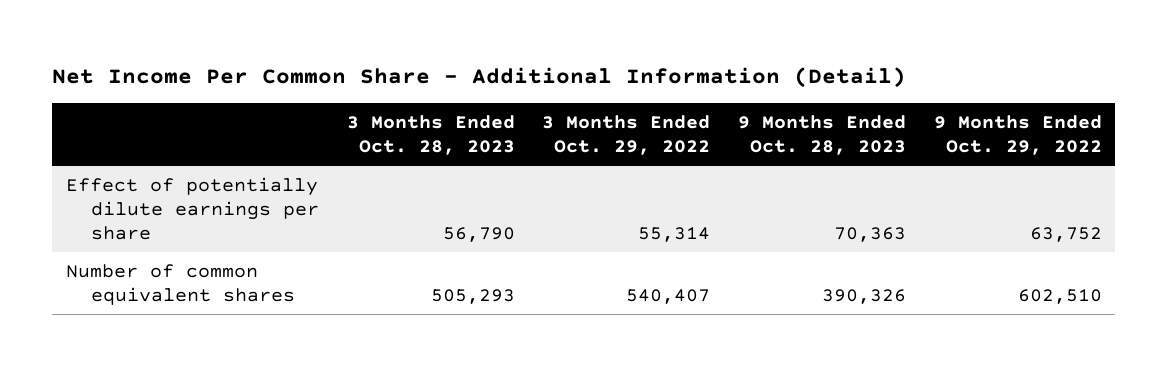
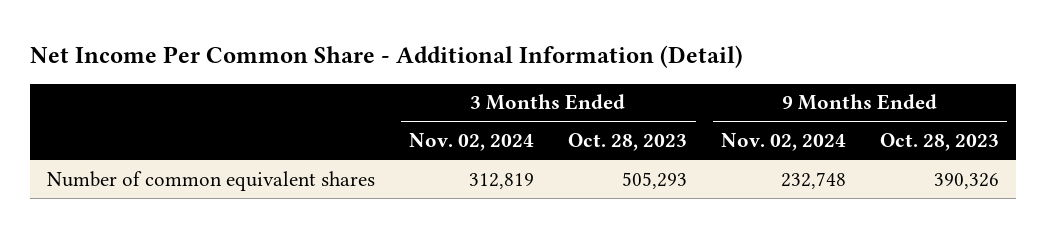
- | 3 Months Ended Oct. 28, 2023 | 3 Months Ended Oct. 29, 2022 | 9 Months Ended Oct. 28, 2023 | 9 Months Ended Oct. 29, 2022
+ | 3 Months Ended Nov. 02, 2024 | 3 Months Ended Oct. 28, 2023 | 9 Months Ended Nov. 02, 2024 | 9 Months Ended Oct. 28, 2023
- Effect of potentially dilute earnings per share | 56,790 | 55,314 | 70,363 | 63,752

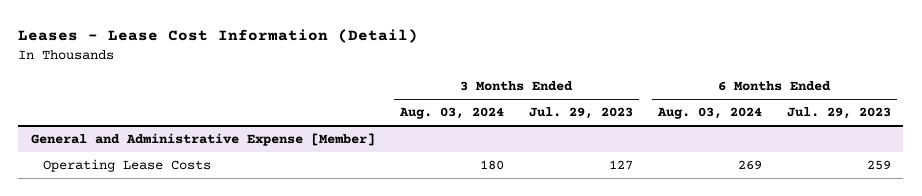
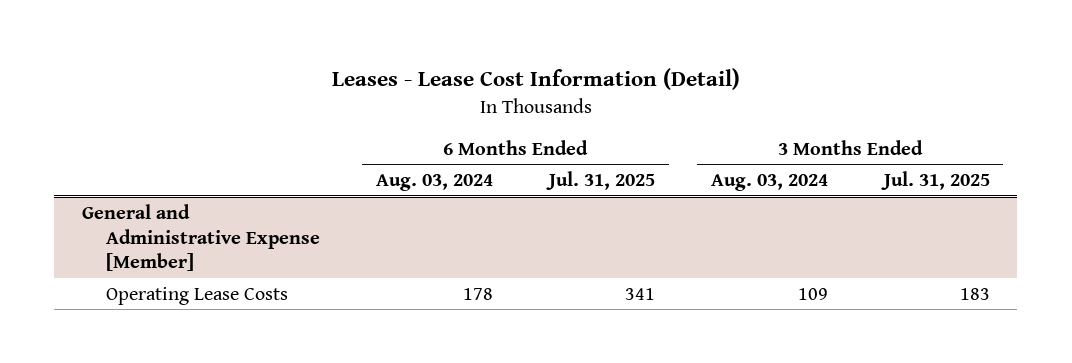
- | 3 Months Ended Aug. 03, 2024 | 3 Months Ended Jul. 29, 2023 | 6 Months Ended Aug. 03, 2024 | 6 Months Ended Jul. 29, 2023
+ | 6 Months Ended Aug. 03, 2024 | 6 Months Ended Jul. 31, 2025 | 3 Months Ended Aug. 03, 2024 | 3 Months Ended Jul. 31, 2025
@ General and Administrative Expense [Member]
- Operating Lease Costs | 180 | 127 | 269 | 259
+ Operating Lease Costs | 178 | 341 | 109 | 183

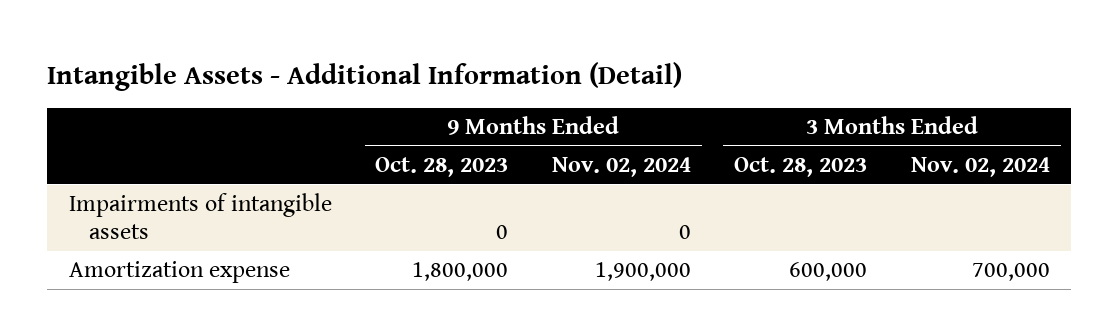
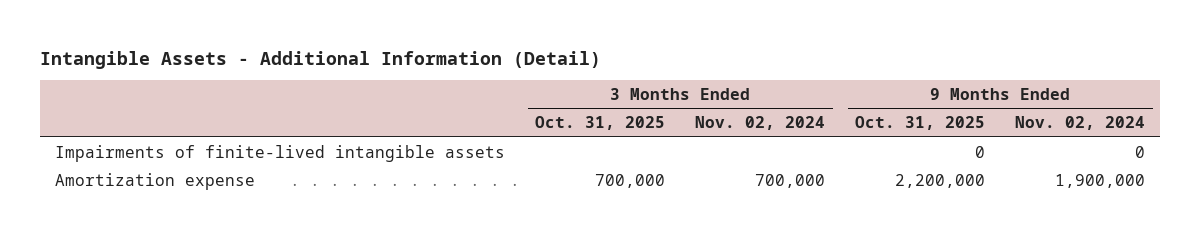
- | 9 Months Ended Oct. 28, 2023 | 9 Months Ended Nov. 02, 2024 | 3 Months Ended Oct. 28, 2023 | 3 Months Ended Nov. 02, 2024
+ | 3 Months Ended Oct. 31, 2025 | 3 Months Ended Nov. 02, 2024 | 9 Months Ended Oct. 31, 2025 | 9 Months Ended Nov. 02, 2024
- Impairments of intangible assets | 0 | 0 | |
+ Impairments of finite-lived intangible assets | | | 0 | 0

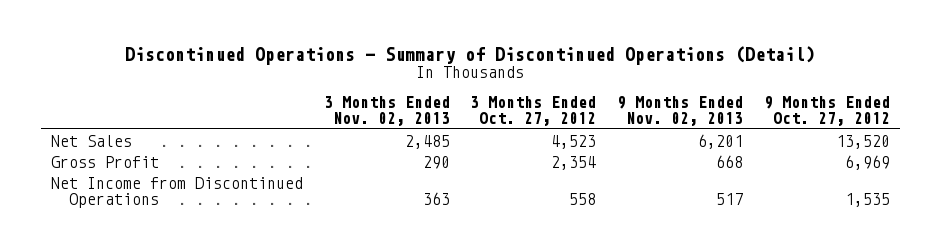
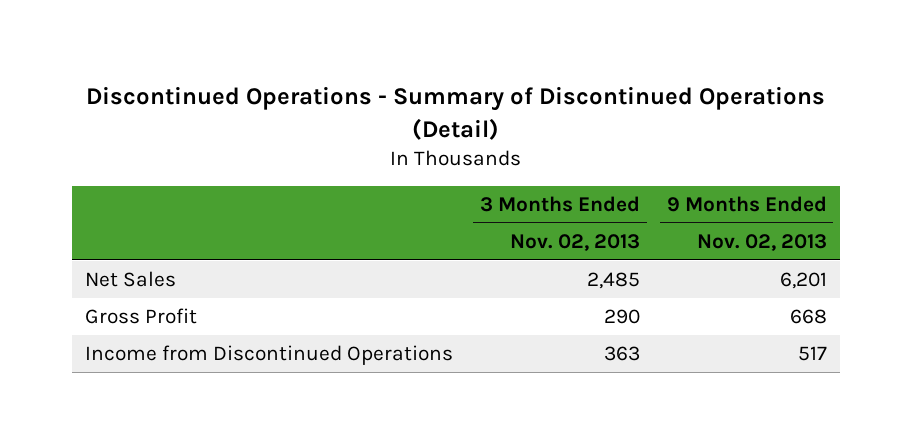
- | 3 Months Ended Nov. 02, 2013 | 3 Months Ended Oct. 27, 2012 | 9 Months Ended Nov. 02, 2013 | 9 Months Ended Oct. 27, 2012
+ | 3 Months Ended Nov. 02, 2013 | 9 Months Ended Nov. 02, 2013
- Net Income from Discontinued Operations | 363 | 558 | 517 | 1,535
+ Income from Discontinued Operations | 363 | 517

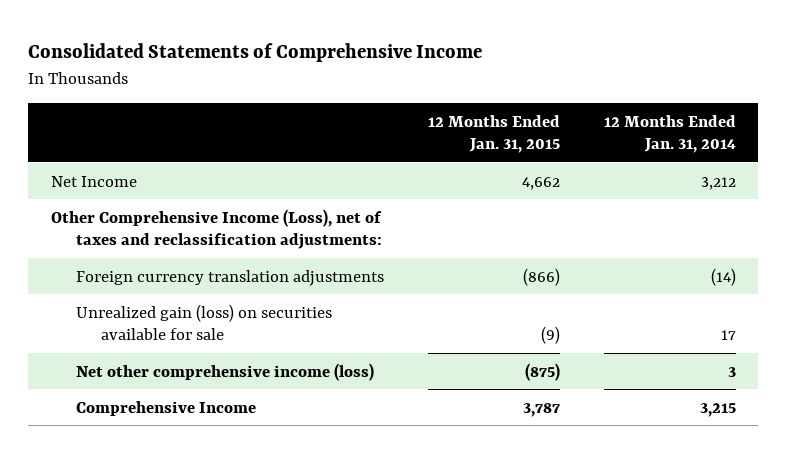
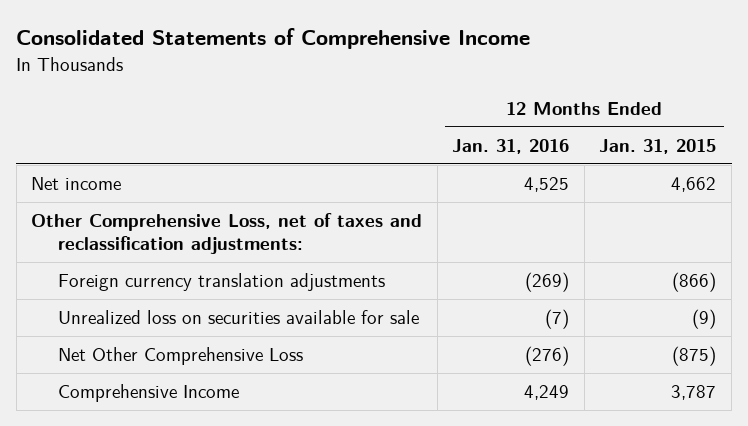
- | 12 Months Ended Jan. 31, 2015 | 12 Months Ended Jan. 31, 2014
+ | 12 Months Ended Jan. 31, 2016 | 12 Months Ended Jan. 31, 2015
- Net Income | 4,662 | 3,212
- Other Comprehensive Income (Loss), net of taxes and reclassification adjustments:
+ Net income | 4,525 | 4,662
+ Other Comprehensive Loss, net of taxes and reclassification adjustments:
- Unrealized gain (loss) on securities available for sale | (9) | 17
- Net other comprehensive income (loss) | (875) | 3
+ Unrealized loss on securities available for sale | (7) | (9)
+ Net Other Comprehensive Loss | (276) | (875)

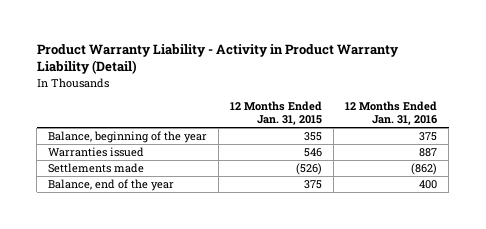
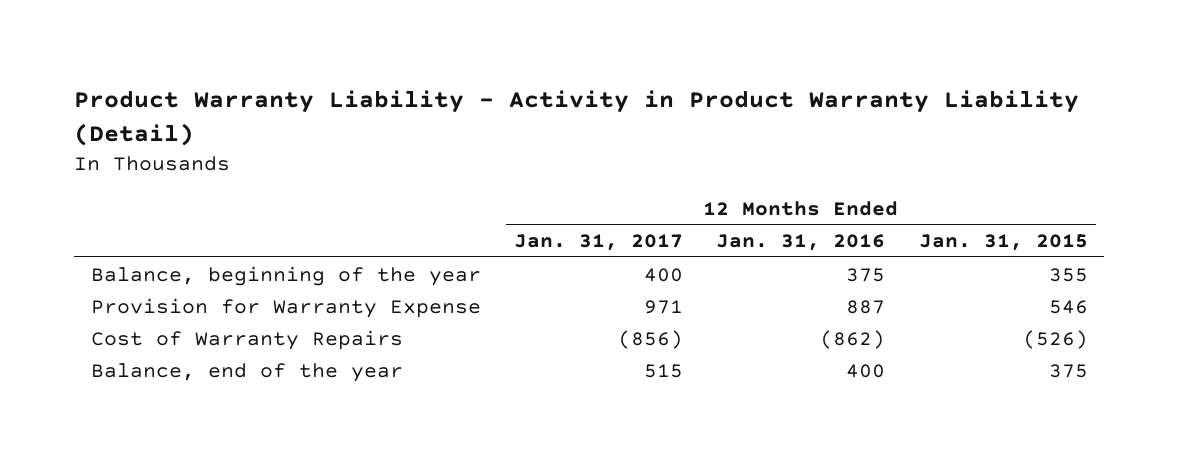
- | 12 Months Ended Jan. 31, 2015 | 12 Months Ended Jan. 31, 2016
+ | 12 Months Ended Jan. 31, 2017 | 12 Months Ended Jan. 31, 2016 | 12 Months Ended Jan. 31, 2015
- Warranties issued | 546 | 887
- Settlements made | (526) | (862)
+ Provision for Warranty Expense | 971 | 887 | 546
+ Cost of Warranty Repairs | (856) | (862) | (526)

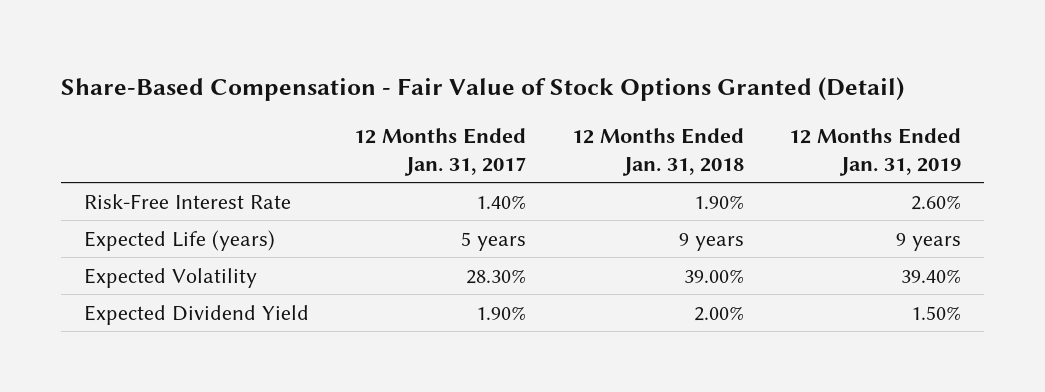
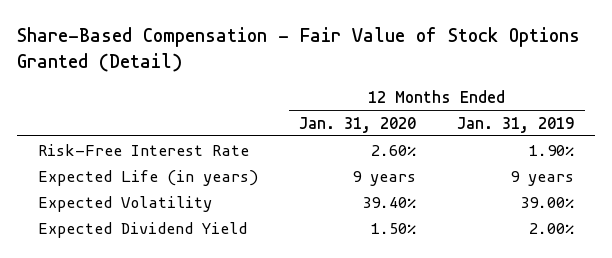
- | 12 Months Ended Jan. 31, 2017 | 12 Months Ended Jan. 31, 2018 | 12 Months Ended Jan. 31, 2019
+ | 12 Months Ended Jan. 31, 2020 | 12 Months Ended Jan. 31, 2019
- Risk-Free Interest Rate | 1.40% | 1.90% | 2.60%
- Expected Life (years) | 5 years | 9 years | 9 years
- Expected Volatility | 28.30% | 39.00% | 39.40%
- Expected Dividend Yield | 1.90% | 2.00% | 1.50%
+ Risk-Free Interest Rate | 2.60% | 1.90%
+ Expected Life (in years) | 9 years | 9 years
+ Expected Volatility | 39.40% | 39.00%
+ Expected Dividend Yield | 1.50% | 2.00%

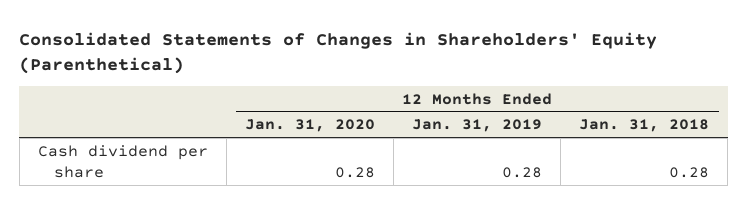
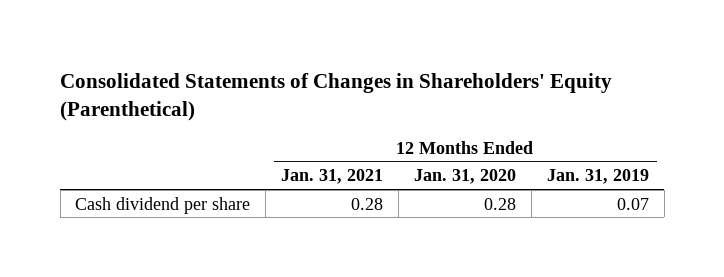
- | 12 Months Ended Jan. 31, 2020 | 12 Months Ended Jan. 31, 2019 | 12 Months Ended Jan. 31, 2018
+ | 12 Months Ended Jan. 31, 2021 | 12 Months Ended Jan. 31, 2020 | 12 Months Ended Jan. 31, 2019
- Cash dividend per share | 0.28 | 0.28 | 0.28
+ Cash dividend per share | 0.28 | 0.28 | 0.07

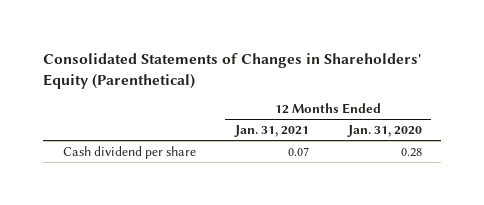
- | 12 Months Ended Jan. 31, 2021 | 12 Months Ended Jan. 31, 2020 | 12 Months Ended Jan. 31, 2019
+ | 12 Months Ended Jan. 31, 2021 | 12 Months Ended Jan. 31, 2020
- Cash dividend per share | 0.28 | 0.28 | 0.07
+ Cash dividend per share | 0.07 | 0.28

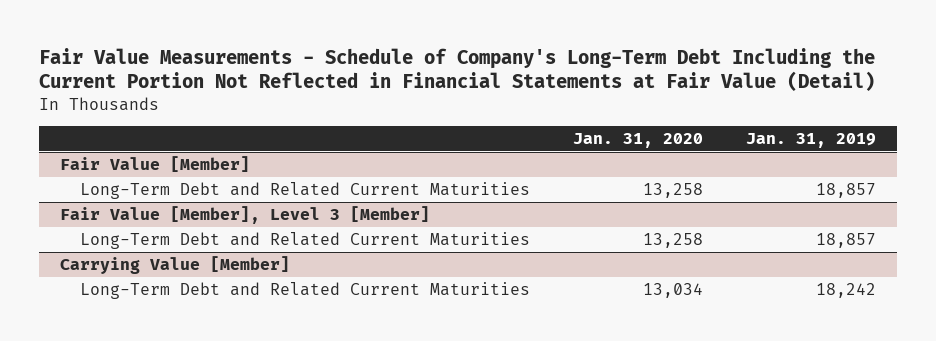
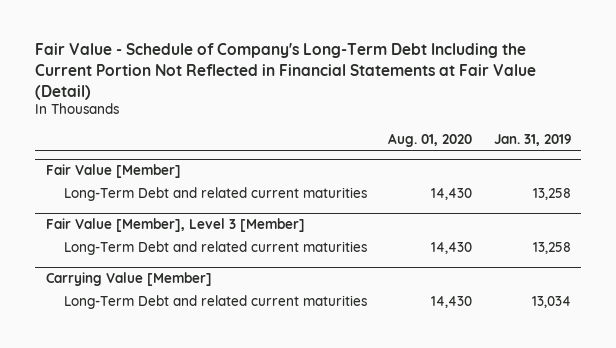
- Fair Value Measurements - Schedule of Company's Long-Term Debt Including the Current Portion Not Reflected in Financial Statements at Fair Value (Detail)
+ Fair Value - Schedule of Company's Long-Term Debt Including the Current Portion Not Reflected in Financial Statements at Fair Value (Detail)
- | Jan. 31, 2020 | Jan. 31, 2019
+ | Aug. 01, 2020 | Jan. 31, 2019
@ Fair Value [Member]
- Long-Term Debt and Related Current Maturities | 13,258 | 18,857
+ Long-Term Debt and related current maturities | 14,430 | 13,258
@ Fair Value [Member], Level 3 [Member]
- Long-Term Debt and Related Current Maturities | 13,258 | 18,857
+ Long-Term Debt and related current maturities | 14,430 | 13,258
@ Carrying Value [Member]
- Long-Term Debt and Related Current Maturities | 13,034 | 18,242
+ Long-Term Debt and related current maturities | 14,430 | 13,034

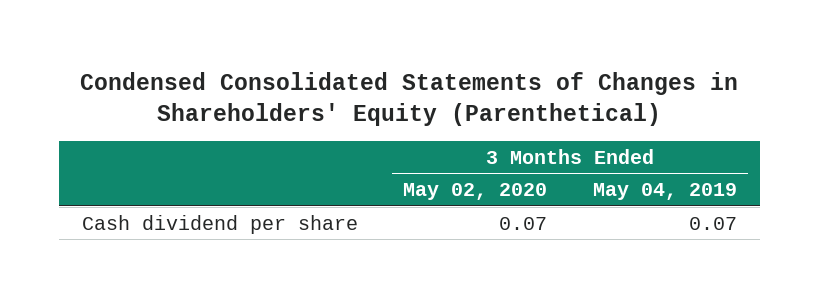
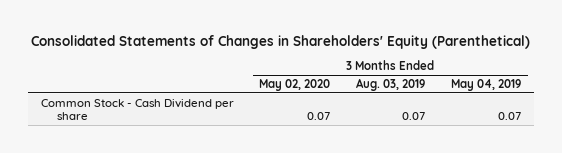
- Condensed Consolidated Statements of Changes in Shareholders' Equity (Parenthetical)
+ Consolidated Statements of Changes in Shareholders' Equity (Parenthetical)
- | 3 Months Ended May 02, 2020 | 3 Months Ended May 04, 2019
+ | 3 Months Ended May 02, 2020 | 3 Months Ended Aug. 03, 2019 | 3 Months Ended May 04, 2019
- Cash dividend per share | 0.07 | 0.07
+ Common Stock - Cash Dividend per share | 0.07 | 0.07 | 0.07

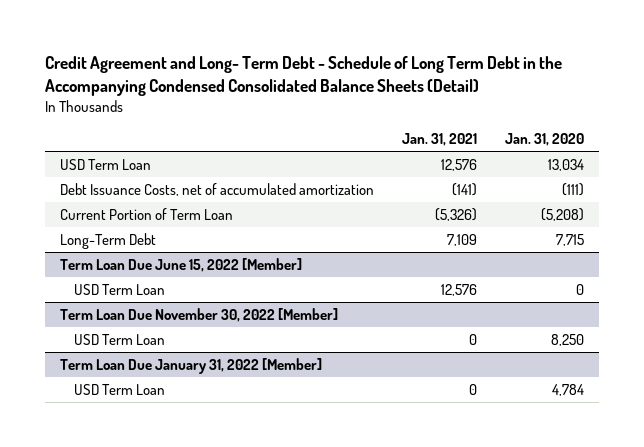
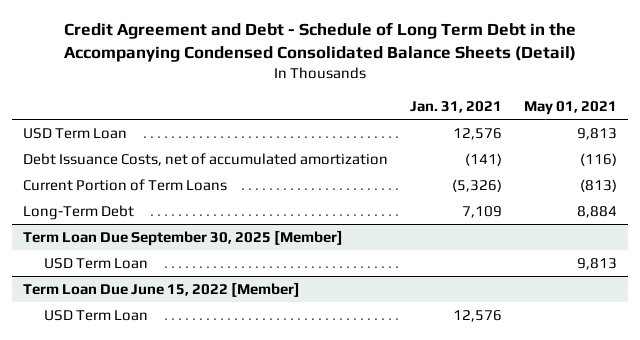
- Credit Agreement and Long- Term Debt - Schedule of Long Term Debt in the Accompanying Condensed Consolidated Balance Sheets (Detail)
+ Credit Agreement and Debt - Schedule of Long Term Debt in the Accompanying Condensed Consolidated Balance Sheets (Detail)
- | Jan. 31, 2021 | Jan. 31, 2020
+ | Jan. 31, 2021 | May 01, 2021
- Current Portion of Term Loan | (5,326) | (5,208)
+ Current Portion of Term Loans | (5,326) | (813)
+ Term Loan Due September 30, 2025 [Member]
+ USD Term Loan | | 9,813
- Term Loan Due November 30, 2022 [Member]
- USD Term Loan | 0 | 8,250
- Term Loan Due January 31, 2022 [Member]
- USD Term Loan | 0 | 4,784

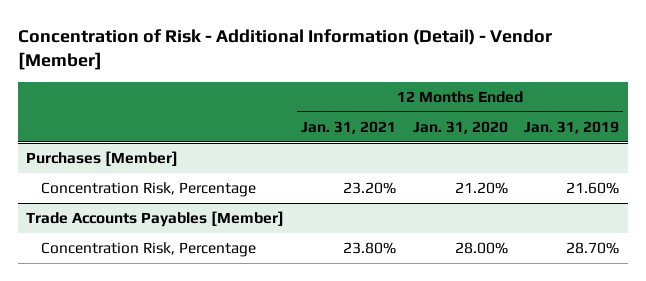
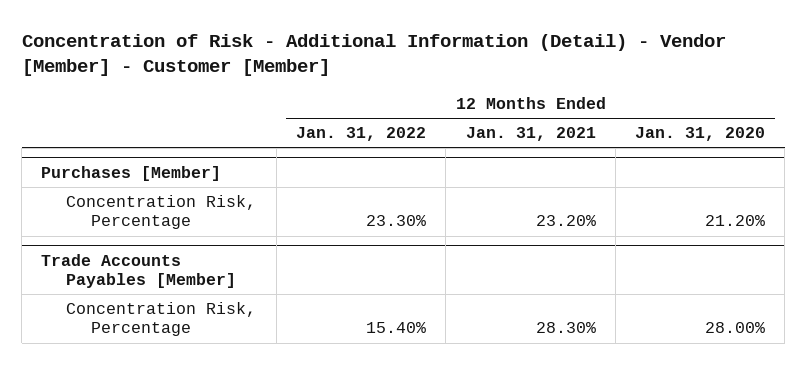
- Concentration of Risk - Additional Information (Detail) - Vendor [Member]
+ Concentration of Risk - Additional Information (Detail) - Vendor [Member] - Customer [Member]
- | 12 Months Ended Jan. 31, 2021 | 12 Months Ended Jan. 31, 2020 | 12 Months Ended Jan. 31, 2019
+ | 12 Months Ended Jan. 31, 2022 | 12 Months Ended Jan. 31, 2021 | 12 Months Ended Jan. 31, 2020
@ Trade Accounts Payables [Member]
- Concentration Risk, Percentage | 23.80% | 28.00% | 28.70%
+ Concentration Risk, Percentage | 15.40% | 28.30% | 28.00%

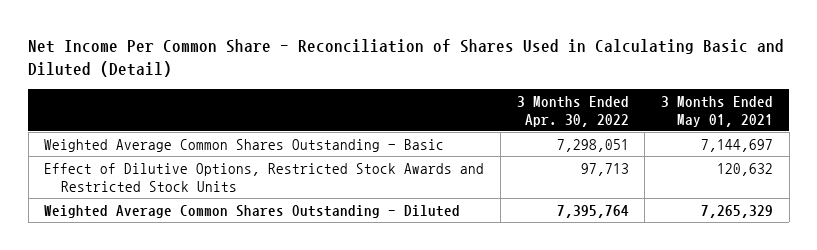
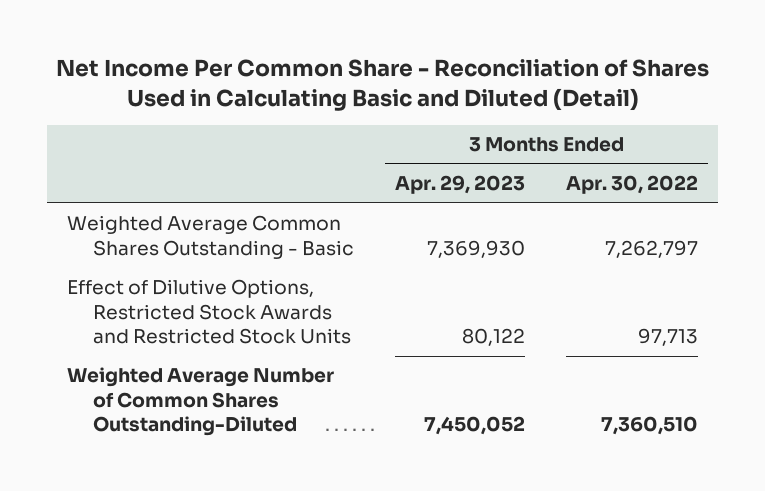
- | 3 Months Ended Apr. 30, 2022 | 3 Months Ended May 01, 2021
+ | 3 Months Ended Apr. 29, 2023 | 3 Months Ended Apr. 30, 2022
- Weighted Average Common Shares Outstanding - Basic | 7,298,051 | 7,144,697
+ Weighted Average Common Shares Outstanding - Basic | 7,369,930 | 7,262,797
- Weighted Average Common Shares Outstanding - Diluted | 7,395,764 | 7,265,329
+ Weighted Average Number of Common Shares Outstanding-Diluted | 7,450,052 | 7,360,510

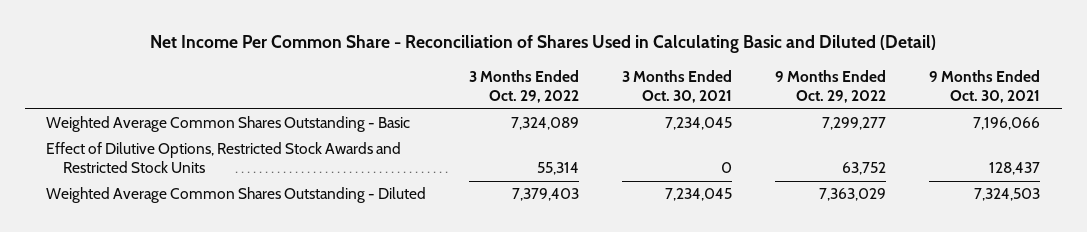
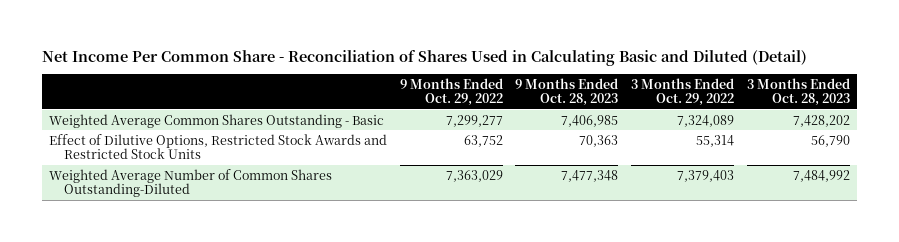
- | 3 Months Ended Oct. 29, 2022 | 3 Months Ended Oct. 30, 2021 | 9 Months Ended Oct. 29, 2022 | 9 Months Ended Oct. 30, 2021
+ | 9 Months Ended Oct. 29, 2022 | 9 Months Ended Oct. 28, 2023 | 3 Months Ended Oct. 29, 2022 | 3 Months Ended Oct. 28, 2023
- Weighted Average Common Shares Outstanding - Diluted | 7,379,403 | 7,234,045 | 7,363,029 | 7,324,503
+ Weighted Average Number of Common Shares Outstanding-Diluted | 7,363,029 | 7,477,348 | 7,379,403 | 7,484,992

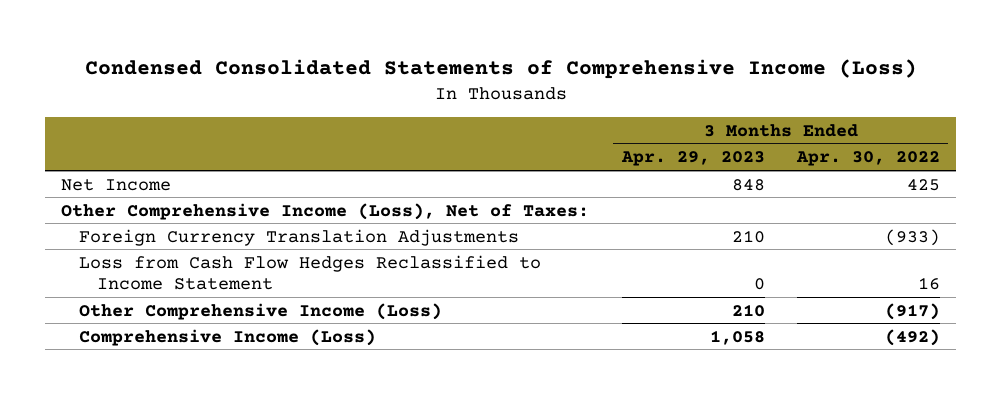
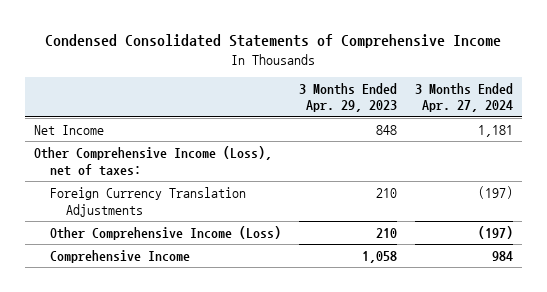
- Condensed Consolidated Statements of Comprehensive Income (Loss)
+ Condensed Consolidated Statements of Comprehensive Income
- | 3 Months Ended Apr. 29, 2023 | 3 Months Ended Apr. 30, 2022
+ | 3 Months Ended Apr. 29, 2023 | 3 Months Ended Apr. 27, 2024
- Other Comprehensive Income (Loss), Net of Taxes:
+ Other Comprehensive Income (Loss), net of taxes:
- Loss from Cash Flow Hedges Reclassified to Income Statement | 0 | 16
- Comprehensive Income (Loss) | 1,058 | (492)
+ Comprehensive Income | 1,058 | 984

